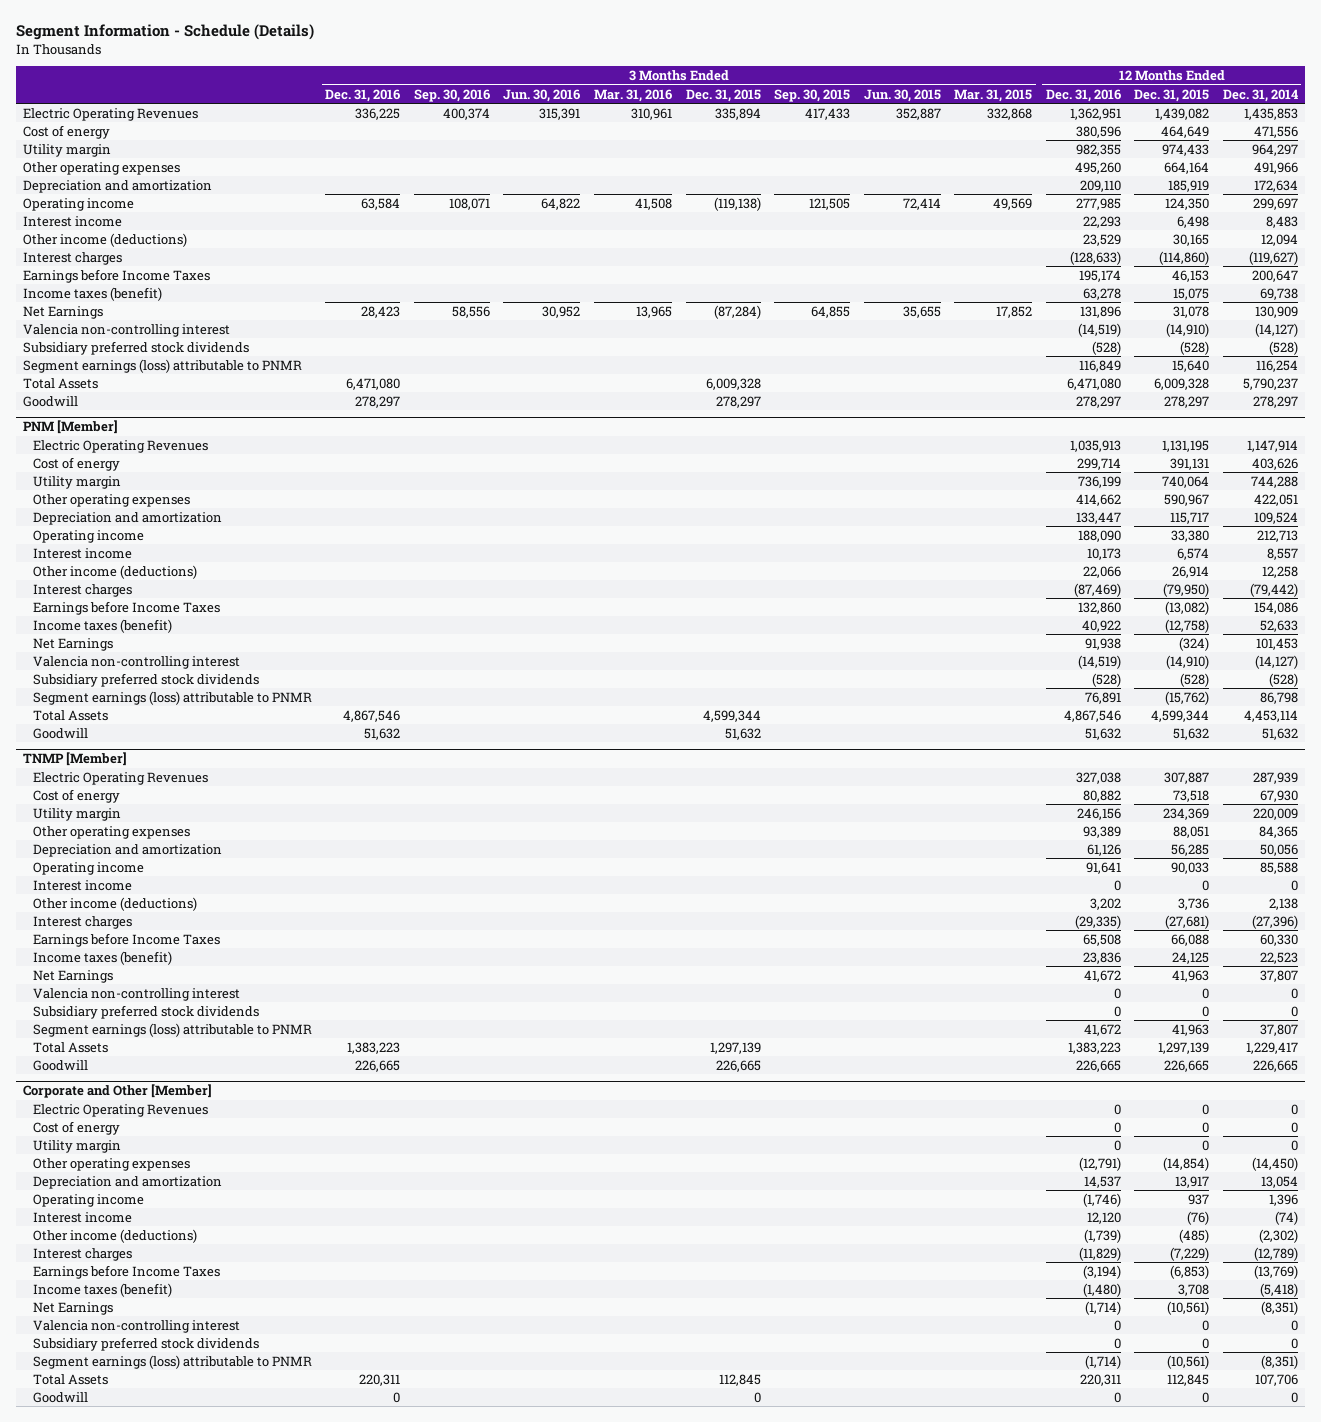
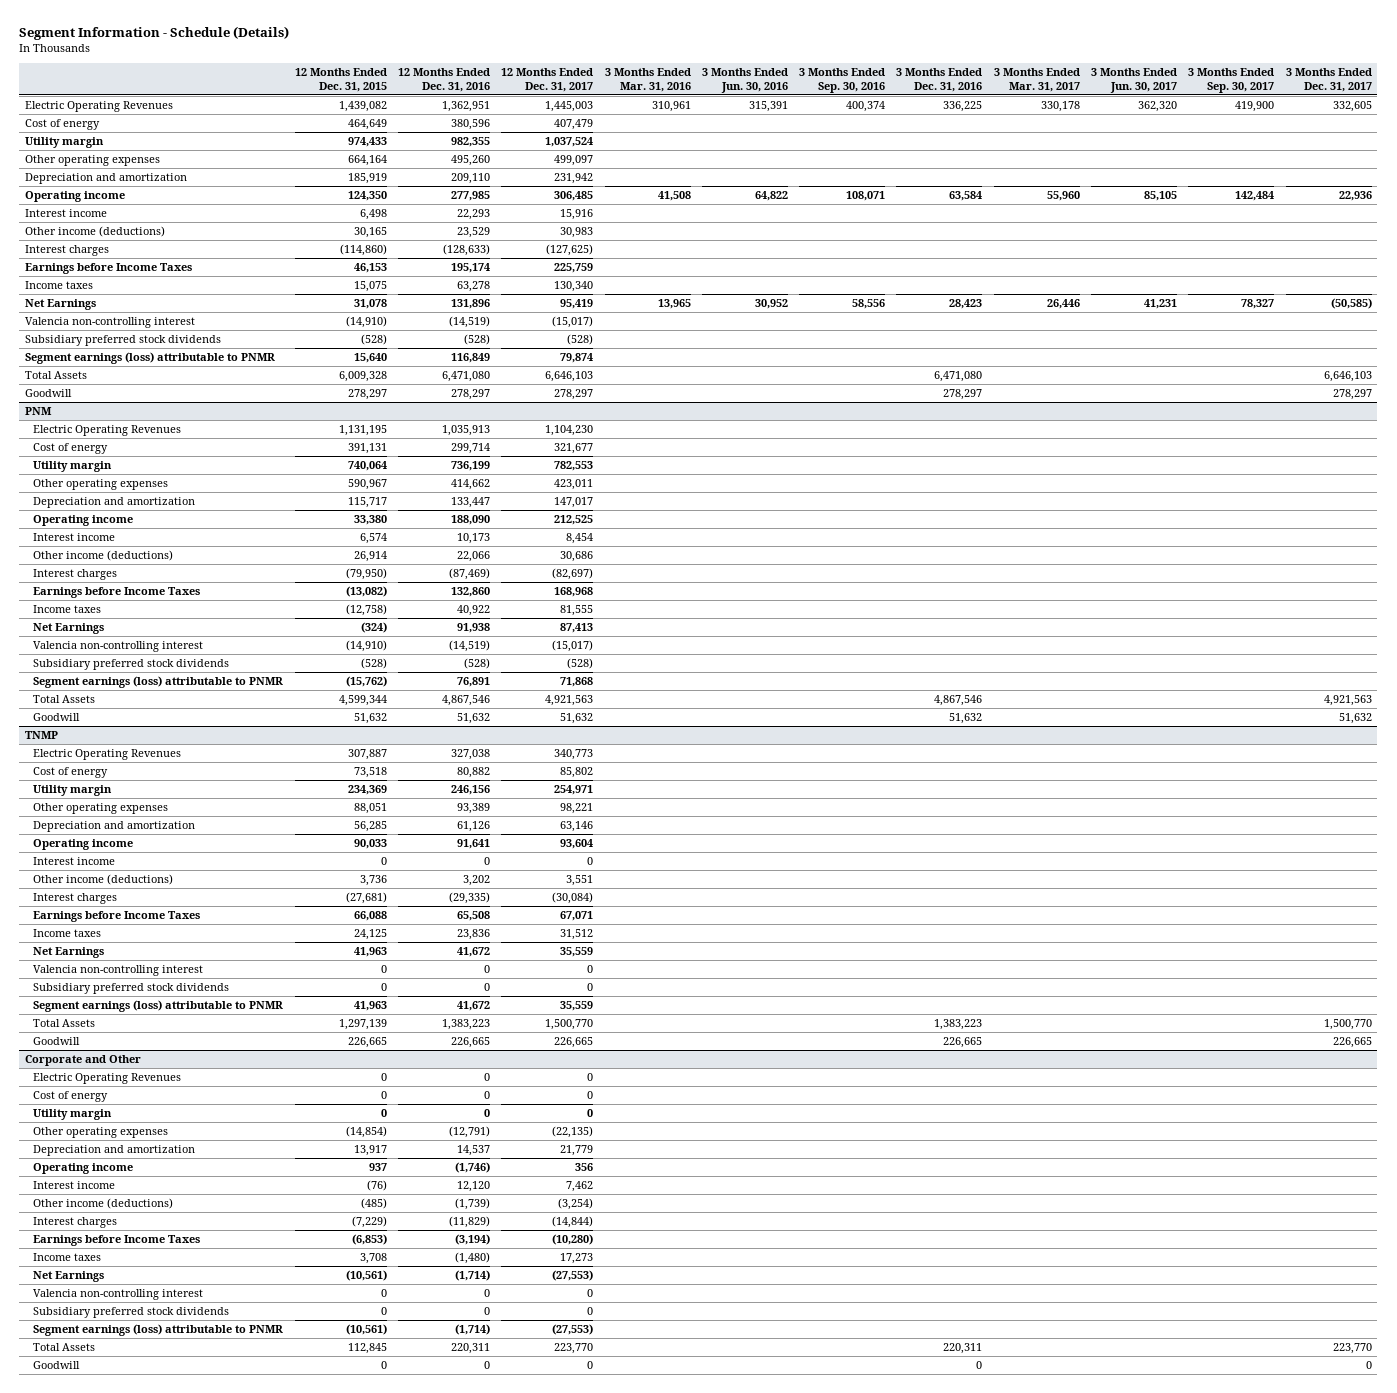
- | 3 Months Ended Dec. 31, 2016 | 3 Months Ended Sep. 30, 2016 | 3 Months Ended Jun. 30, 2016 | 3 Months Ended Mar. 31, 2016 | 3 Months Ended Dec. 31, 2015 | 3 Months Ended Sep. 30, 2015 | 3 Months Ended Jun. 30, 2015 | 3 Months Ended Mar. 31, 2015 | 12 Months Ended Dec. 31, 2016 | 12 Months Ended Dec. 31, 2015 | 12 Months Ended Dec. 31, 2014
+ | 12 Months Ended Dec. 31, 2015 | 12 Months Ended Dec. 31, 2016 | 12 Months Ended Dec. 31, 2017 | 3 Months Ended Mar. 31, 2016 | 3 Months Ended Jun. 30, 2016 | 3 Months Ended Sep. 30, 2016 | 3 Months Ended Dec. 31, 2016 | 3 Months Ended Mar. 31, 2017 | 3 Months Ended Jun. 30, 2017 | 3 Months Ended Sep. 30, 2017 | 3 Months Ended Dec. 31, 2017
- Income taxes (benefit) | | | | | | | | | 63,278 | 15,075 | 69,738
+ Income taxes | 15,075 | 63,278 | 130,340 | | | | | | | |
- PNM [Member]
+ PNM
- Income taxes (benefit) | | | | | | | | | 40,922 | (12,758) | 52,633
+ Income taxes | (12,758) | 40,922 | 81,555 | | | | | | | |
- TNMP [Member]
+ TNMP
- Income taxes (benefit) | | | | | | | | | 23,836 | 24,125 | 22,523
+ Income taxes | 24,125 | 23,836 | 31,512 | | | | | | | |
- Corporate and Other [Member]
+ Corporate and Other
- Income taxes (benefit) | | | | | | | | | (1,480) | 3,708 | (5,418)
+ Income taxes | 3,708 | (1,480) | 17,273 | | | | | | | |

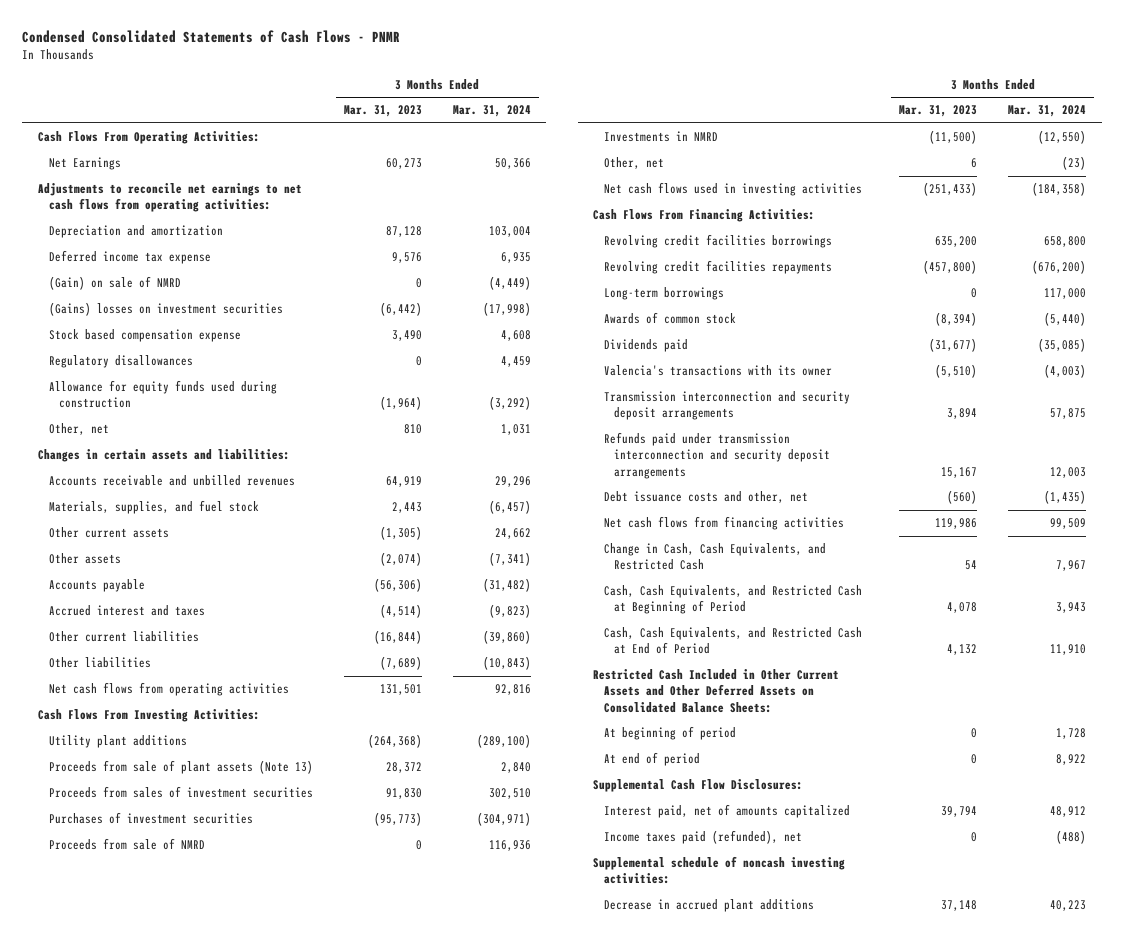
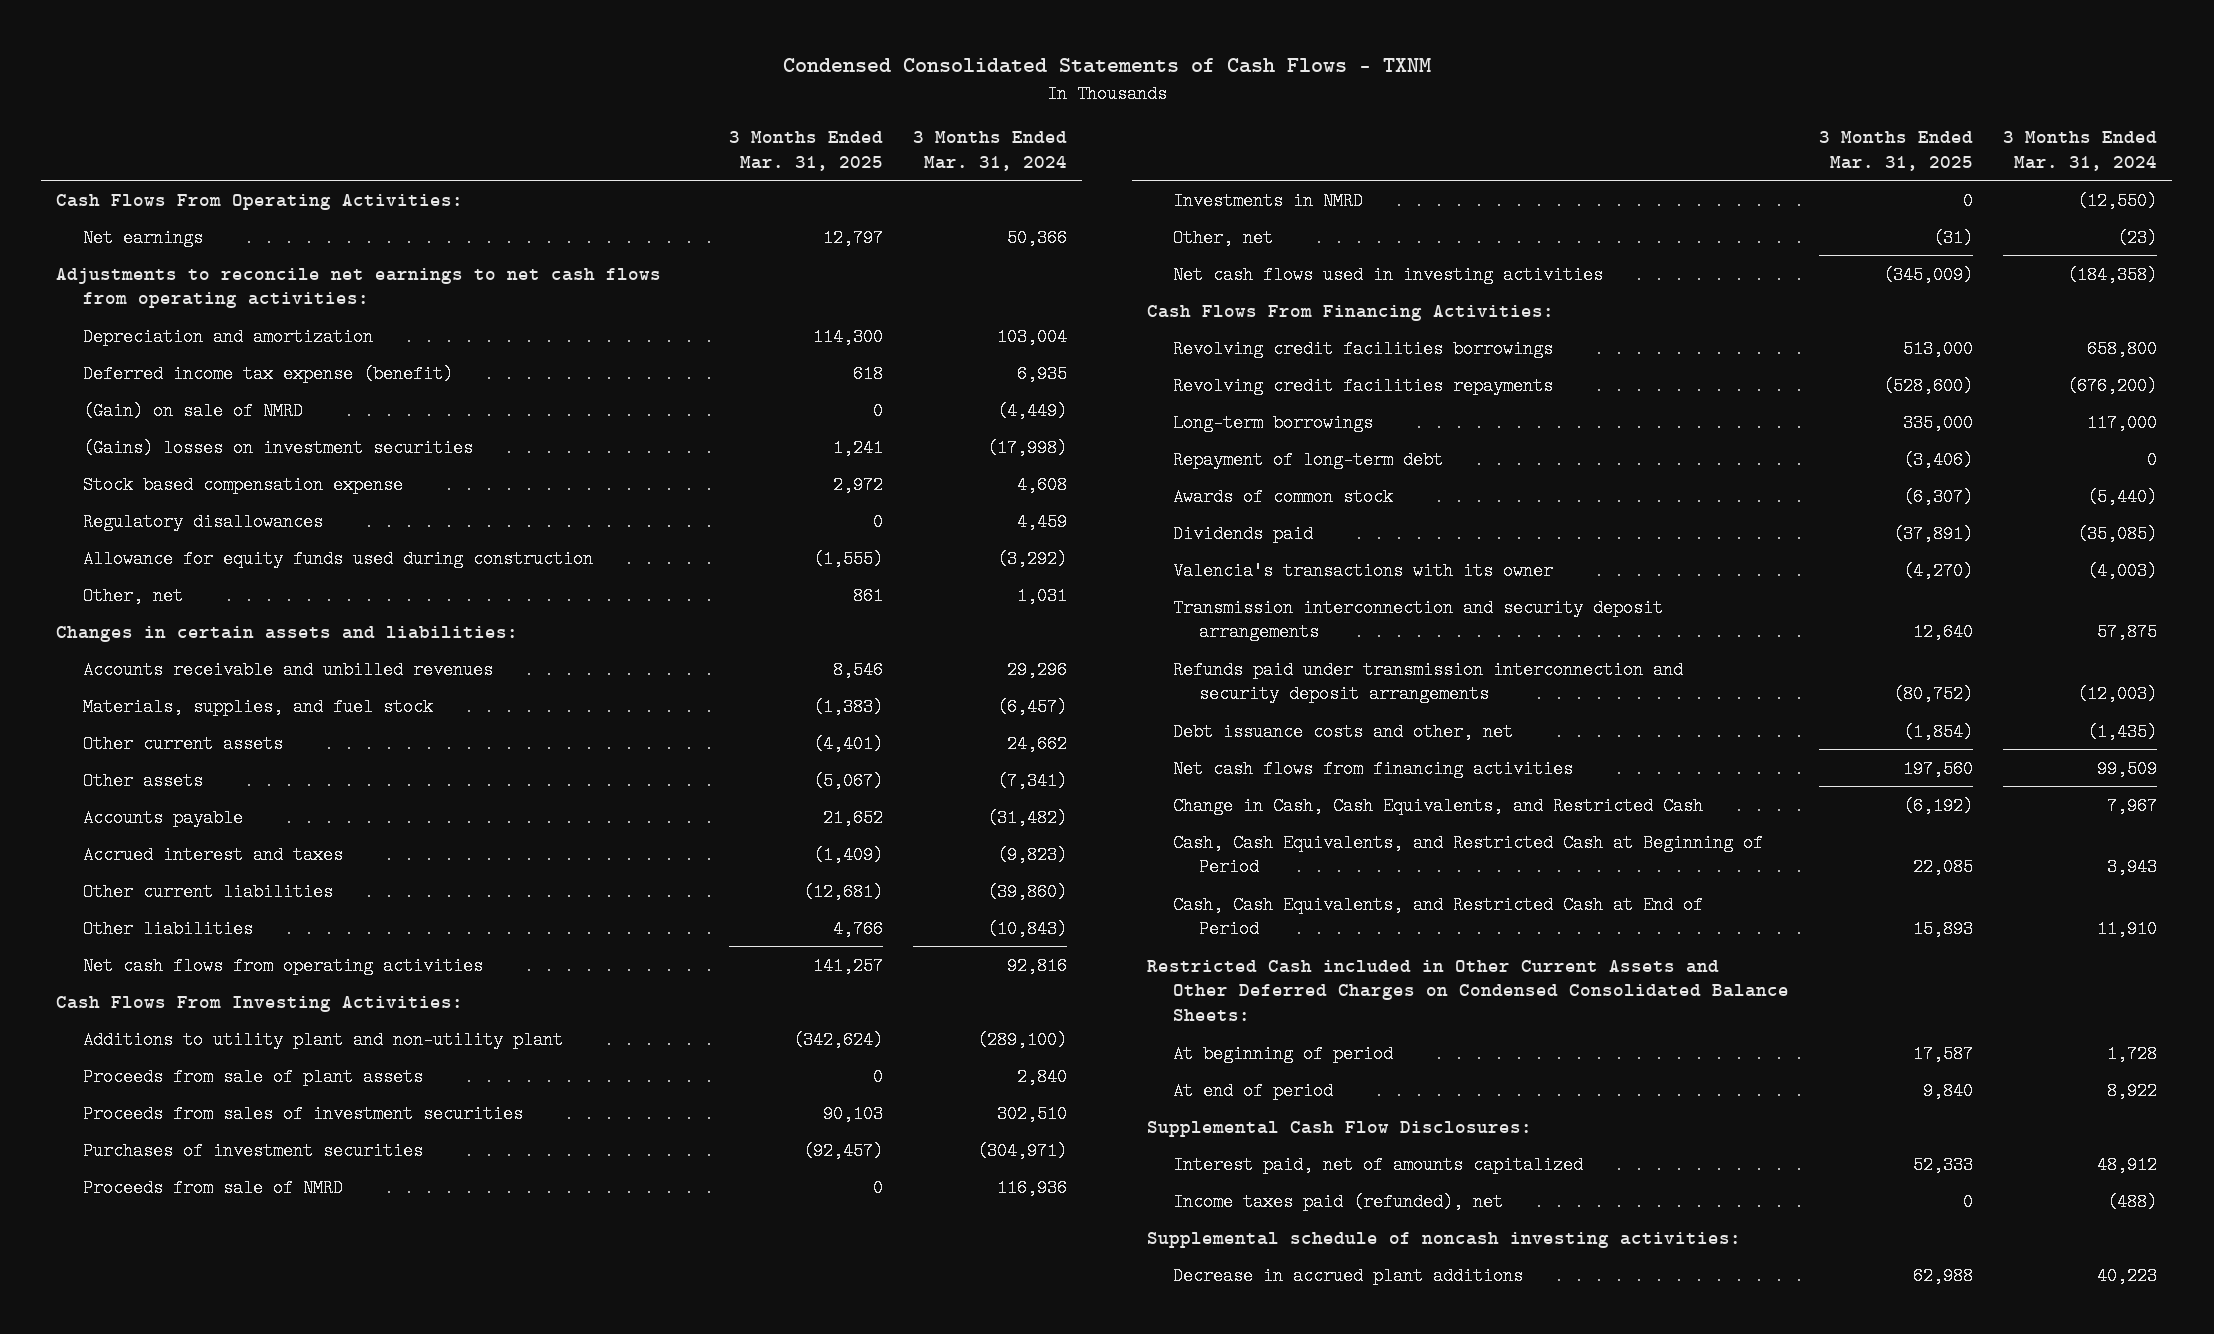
- Condensed Consolidated Statements of Cash Flows - PNMR
+ Condensed Consolidated Statements of Cash Flows - TXNM
- | 3 Months Ended Mar. 31, 2023 | 3 Months Ended Mar. 31, 2024
+ | 3 Months Ended Mar. 31, 2025 | 3 Months Ended Mar. 31, 2024
- Net Earnings | 60,273 | 50,366
+ Net earnings | 12,797 | 50,366
- Deferred income tax expense | 9,576 | 6,935
+ Deferred income tax expense (benefit) | 618 | 6,935
- Utility plant additions | (264,368) | (289,100)
- Proceeds from sale of plant assets (Note 13) | 28,372 | 2,840
+ Additions to utility plant and non-utility plant | (342,624) | (289,100)
+ Proceeds from sale of plant assets | 0 | 2,840
+ Repayment of long-term debt | (3,406) | 0
- Refunds paid under transmission interconnection and security deposit arrangements | 15,167 | 12,003
+ Refunds paid under transmission interconnection and security deposit arrangements | (80,752) | (12,003)
- Restricted Cash Included in Other Current Assets and Other Deferred Assets on Consolidated Balance Sheets:
+ Restricted Cash included in Other Current Assets and Other Deferred Charges on Condensed Consolidated Balance Sheets:

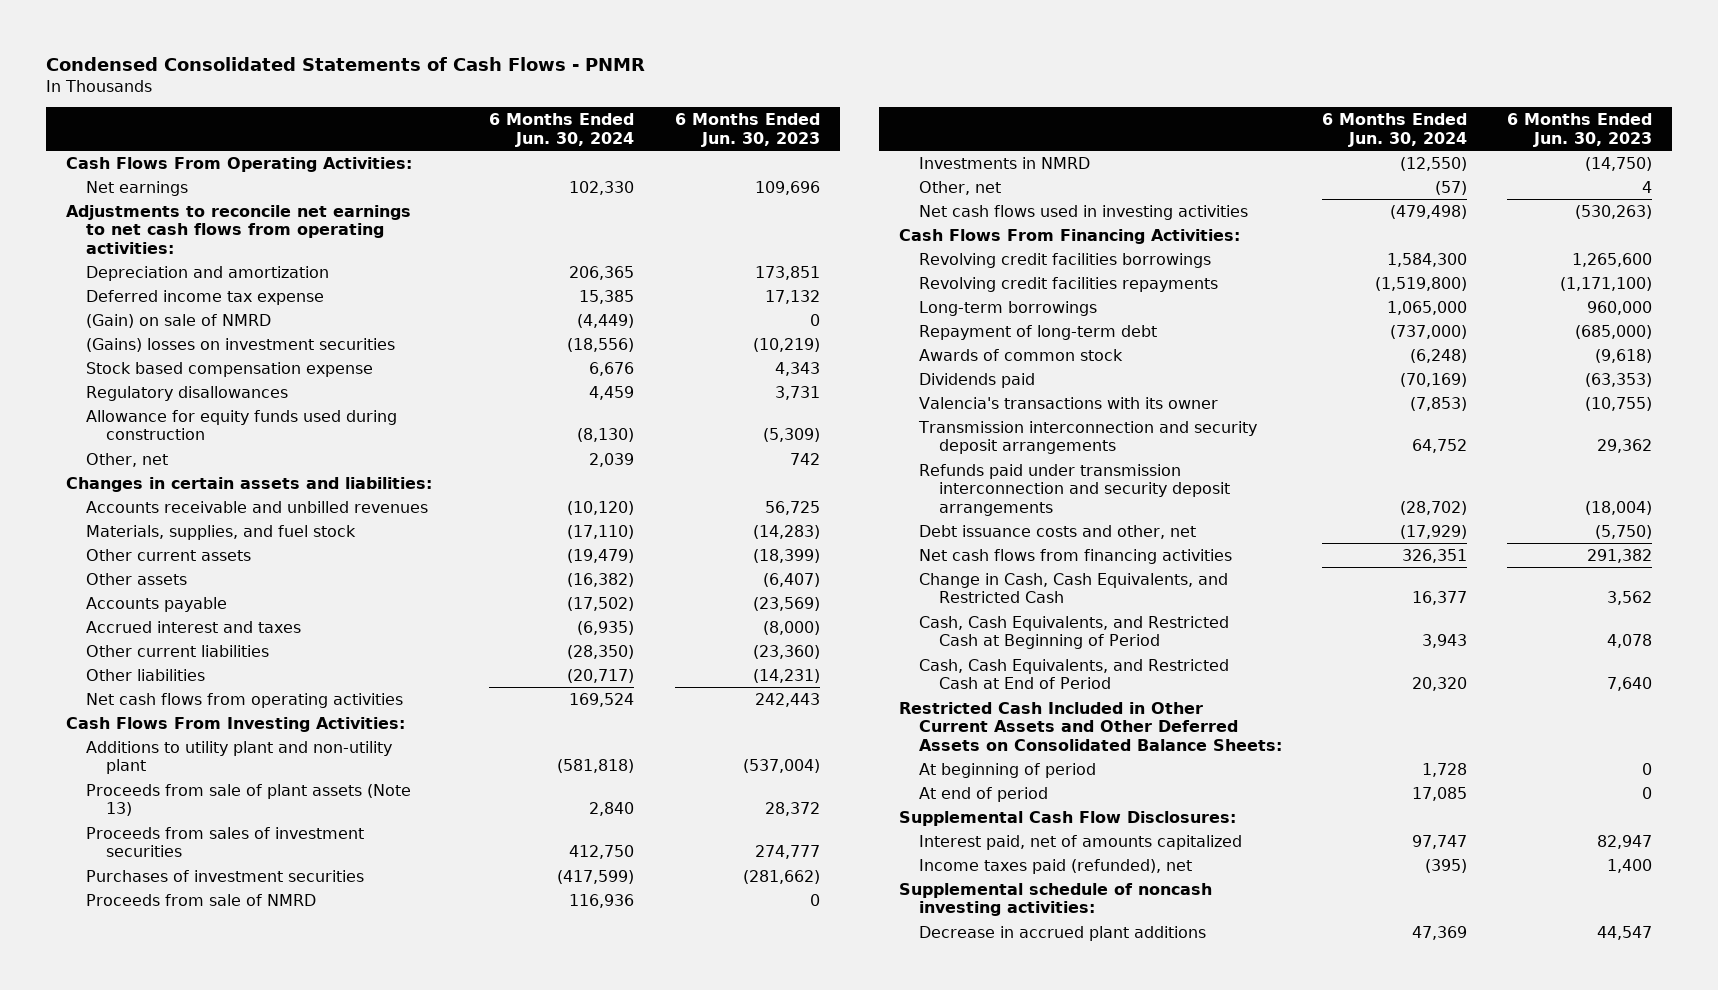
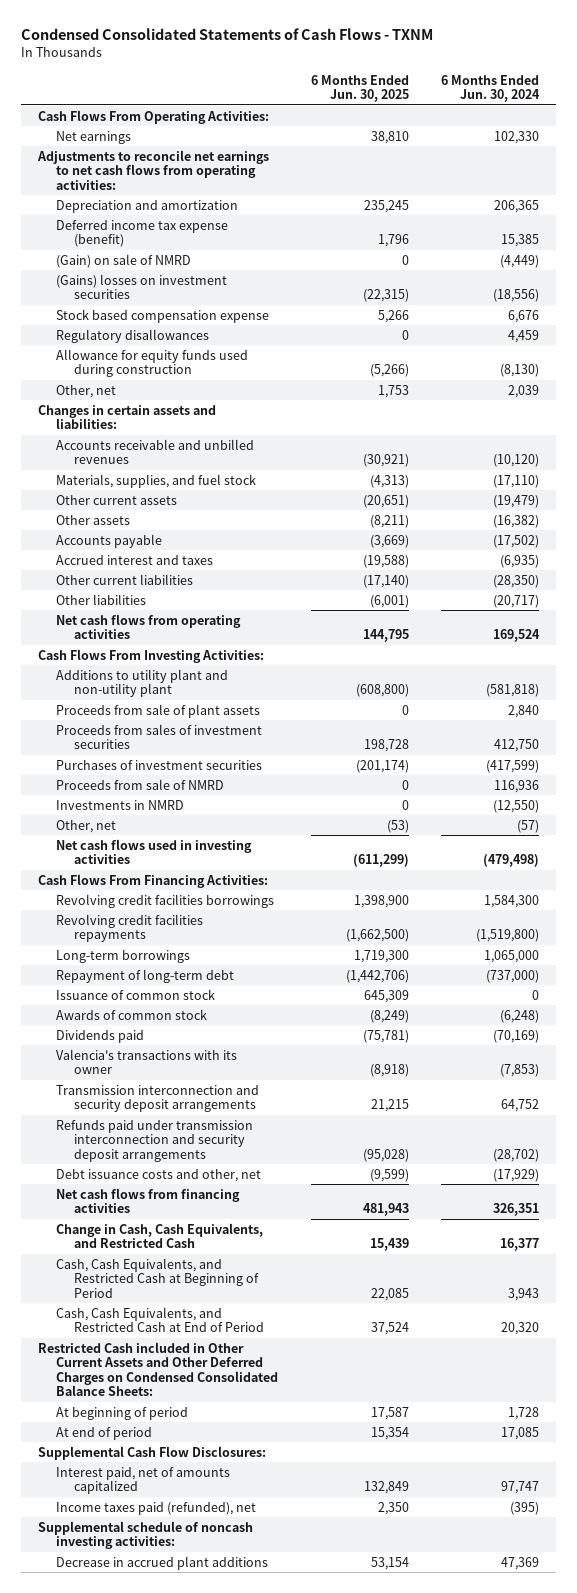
- Condensed Consolidated Statements of Cash Flows - PNMR
+ Condensed Consolidated Statements of Cash Flows - TXNM
- | 6 Months Ended Jun. 30, 2024 | 6 Months Ended Jun. 30, 2023
+ | 6 Months Ended Jun. 30, 2025 | 6 Months Ended Jun. 30, 2024
- Deferred income tax expense | 15,385 | 17,132
+ Deferred income tax expense (benefit) | 1,796 | 15,385
- Proceeds from sale of plant assets (Note 13) | 2,840 | 28,372
+ Proceeds from sale of plant assets | 0 | 2,840
+ Issuance of common stock | 645,309 | 0
- Restricted Cash Included in Other Current Assets and Other Deferred Assets on Consolidated Balance Sheets:
+ Restricted Cash included in Other Current Assets and Other Deferred Charges on Condensed Consolidated Balance Sheets:

